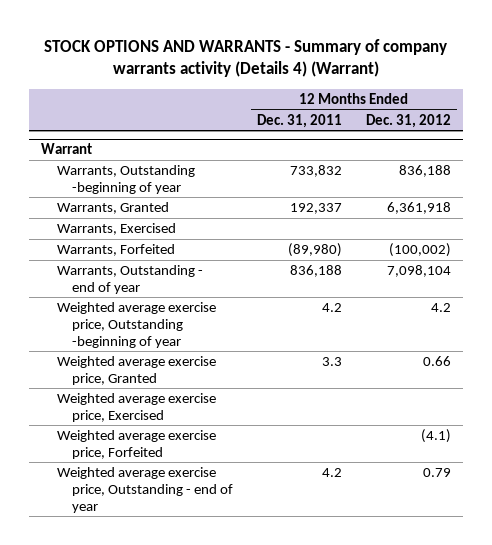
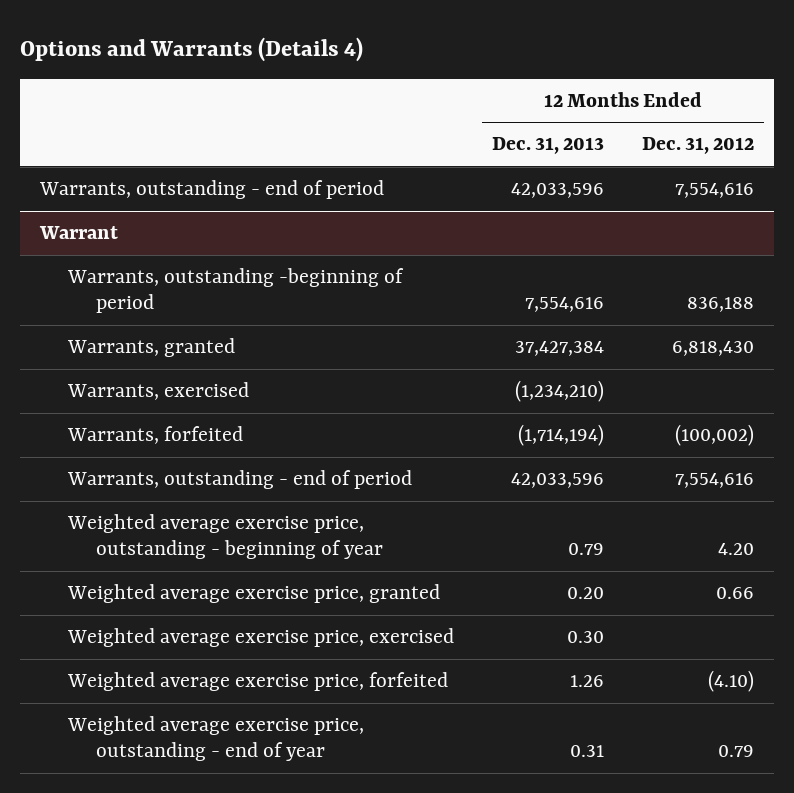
- STOCK OPTIONS AND WARRANTS - Summary of company warrants activity (Details 4) (Warrant)
+ Options and Warrants (Details 4)
- | 12 Months Ended Dec. 31, 2011 | 12 Months Ended Dec. 31, 2012
+ | 12 Months Ended Dec. 31, 2013 | 12 Months Ended Dec. 31, 2012
+ Warrants, outstanding - end of period | 42,033,596 | 7,554,616
@ Warrant
- Warrants, Outstanding -beginning of year | 733,832 | 836,188
- Warrants, Granted | 192,337 | 6,361,918
- Warrants, Exercised
- Warrants, Forfeited | (89,980) | (100,002)
- Warrants, Outstanding - end of year | 836,188 | 7,098,104
- Weighted average exercise price, Outstanding -beginning of year | 4.2 | 4.2
- Weighted average exercise price, Granted | 3.3 | 0.66
- Weighted average exercise price, Exercised
- Weighted average exercise price, Forfeited | | (4.1)
- Weighted average exercise price, Outstanding - end of year | 4.2 | 0.79
+ Warrants, outstanding -beginning of period | 7,554,616 | 836,188
+ Warrants, granted | 37,427,384 | 6,818,430
+ Warrants, exercised | (1,234,210) |
+ Warrants, forfeited | (1,714,194) | (100,002)
+ Warrants, outstanding - end of period | 42,033,596 | 7,554,616
+ Weighted average exercise price, outstanding - beginning of year | 0.79 | 4.20
+ Weighted average exercise price, granted | 0.20 | 0.66
+ Weighted average exercise price, exercised | 0.30 |
+ Weighted average exercise price, forfeited | 1.26 | (4.10)
+ Weighted average exercise price, outstanding - end of year | 0.31 | 0.79

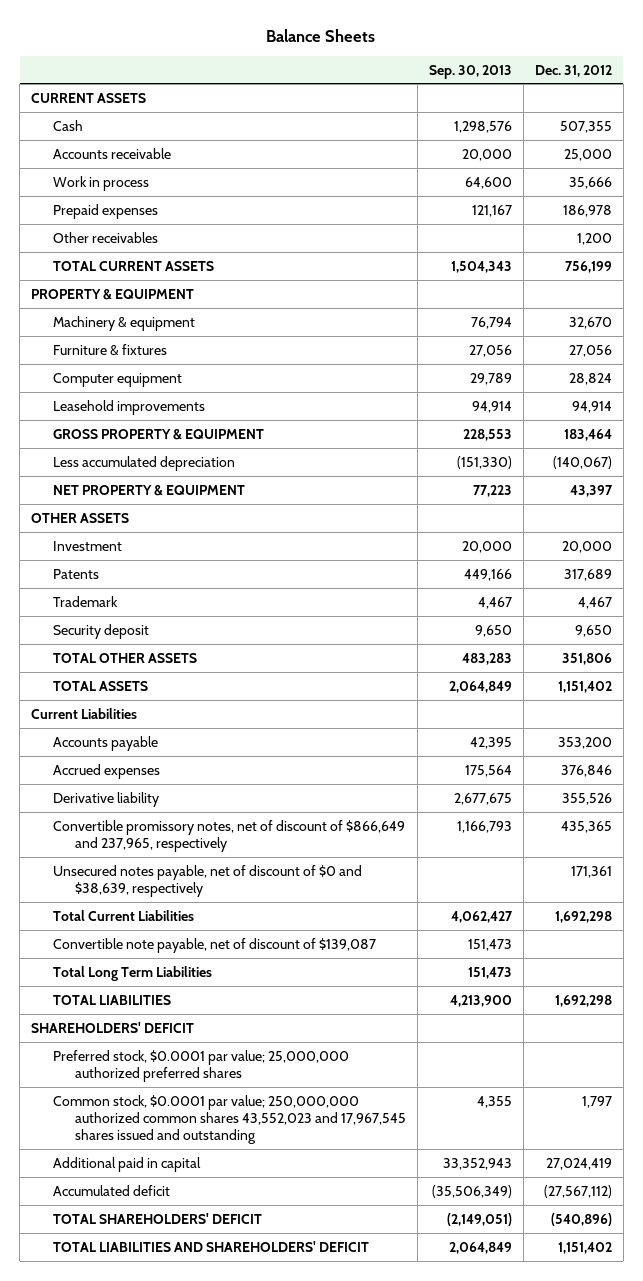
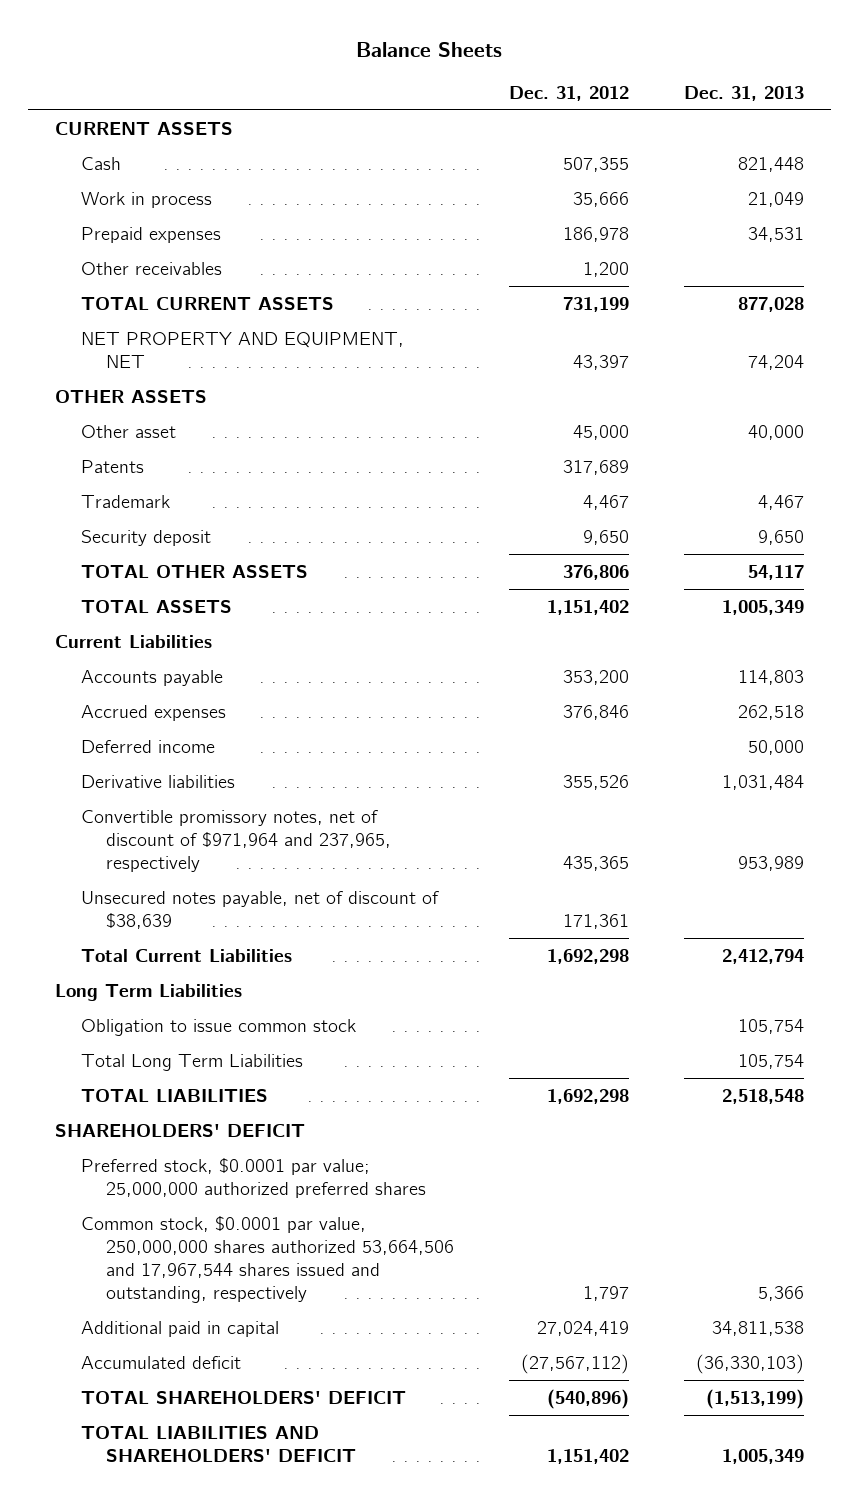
- | Sep. 30, 2013 | Dec. 31, 2012
+ | Dec. 31, 2012 | Dec. 31, 2013
- Accounts receivable | 20,000 | 25,000
- TOTAL CURRENT ASSETS | 1,504,343 | 756,199
- PROPERTY & EQUIPMENT
- Machinery & equipment | 76,794 | 32,670
- Furniture & fixtures | 27,056 | 27,056
- Computer equipment | 29,789 | 28,824
- Leasehold improvements | 94,914 | 94,914
- GROSS PROPERTY & EQUIPMENT | 228,553 | 183,464
- Less accumulated depreciation | (151,330) | (140,067)
- NET PROPERTY & EQUIPMENT | 77,223 | 43,397
+ TOTAL CURRENT ASSETS | 731,199 | 877,028
+ NET PROPERTY AND EQUIPMENT, NET | 43,397 | 74,204
- Investment | 20,000 | 20,000
+ Other asset | 45,000 | 40,000
- TOTAL OTHER ASSETS | 483,283 | 351,806
+ TOTAL OTHER ASSETS | 376,806 | 54,117
- Derivative liability | 2,677,675 | 355,526
- Convertible promissory notes, net of discount of $866,649 and 237,965, respectively | 1,166,793 | 435,365
- Unsecured notes payable, net of discount of $0 and $38,639, respectively | | 171,361
+ Deferred income | | 50,000
+ Derivative liabilities | 355,526 | 1,031,484
+ Convertible promissory notes, net of discount of $971,964 and 237,965, respectively | 435,365 | 953,989
+ Unsecured notes payable, net of discount of $38,639 | 171,361 |
- Convertible note payable, net of discount of $139,087 | 151,473 |
+ Long Term Liabilities
+ Obligation to issue common stock | | 105,754
- Common stock, $0.0001 par value; 250,000,000 authorized common shares 43,552,023 and 17,967,545 shares issued and outstanding | 4,355 | 1,797
+ Common stock, $0.0001 par value, 250,000,000 shares authorized 53,664,506 and 17,967,544 shares issued and outstanding, respectively | 1,797 | 5,366

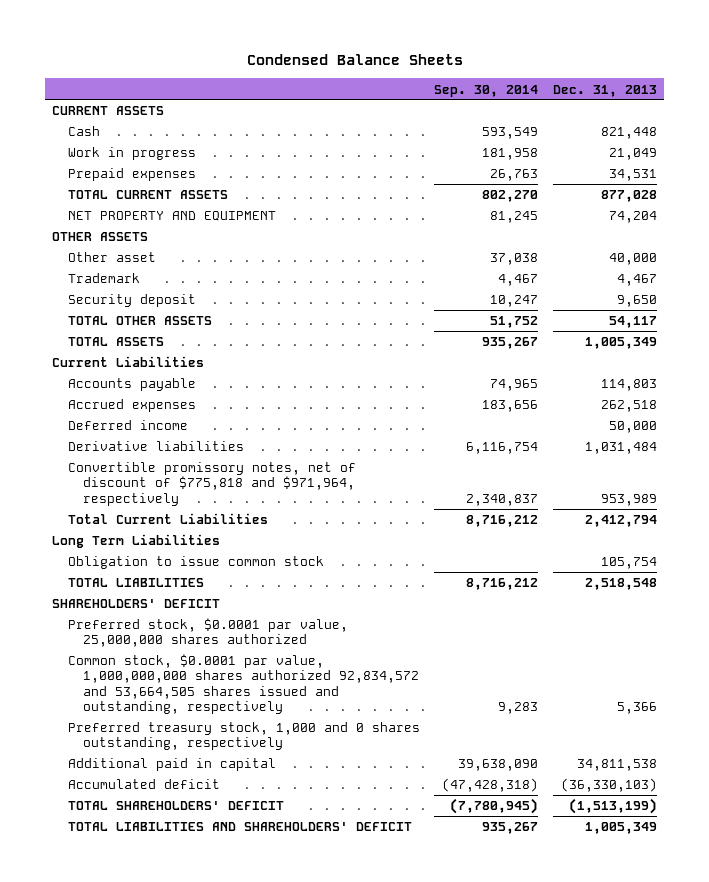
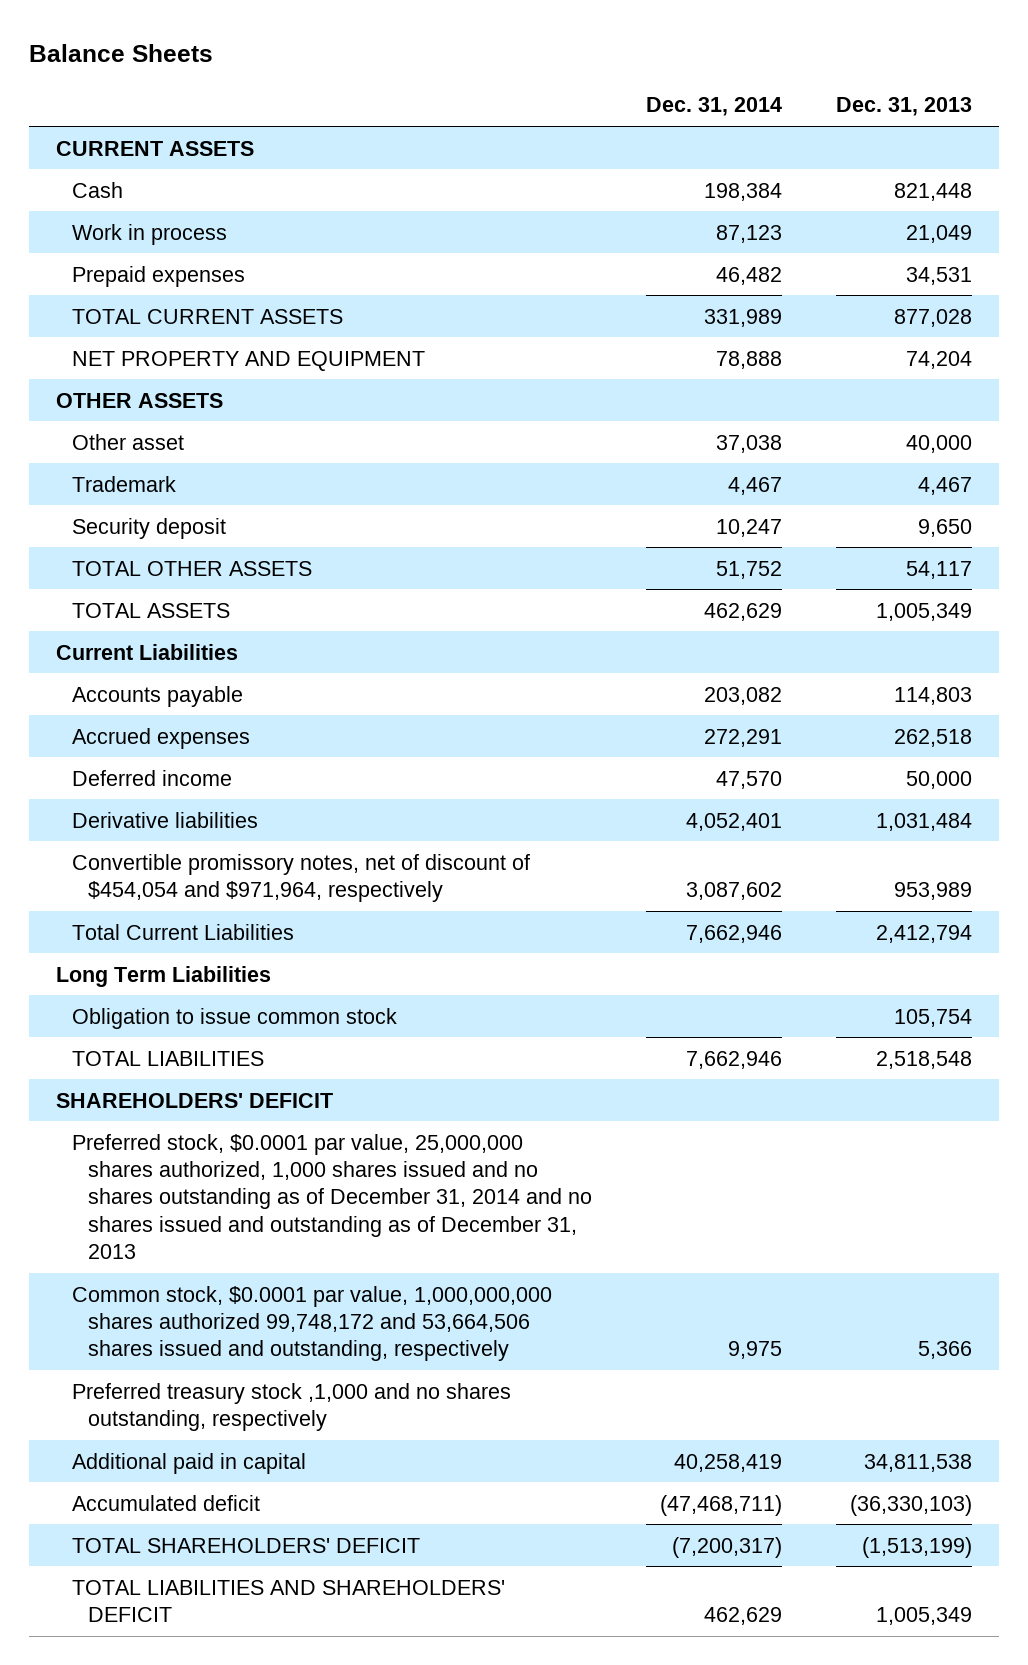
- Condensed Balance Sheets
+ Balance Sheets
- | Sep. 30, 2014 | Dec. 31, 2013
+ | Dec. 31, 2014 | Dec. 31, 2013
- Work in progress | 181,958 | 21,049
+ Work in process | 87,123 | 21,049
- Convertible promissory notes, net of discount of $775,818 and $971,964, respectively | 2,340,837 | 953,989
+ Convertible promissory notes, net of discount of $454,054 and $971,964, respectively | 3,087,602 | 953,989
- Preferred stock, $0.0001 par value, 25,000,000 shares authorized
- Common stock, $0.0001 par value, 1,000,000,000 shares authorized 92,834,572 and 53,664,505 shares issued and outstanding, respectively | 9,283 | 5,366
- Preferred treasury stock, 1,000 and 0 shares outstanding, respectively
+ Preferred stock, $0.0001 par value, 25,000,000 shares authorized, 1,000 shares issued and no shares outstanding as of December 31, 2014 and no shares issued and outstanding as of December 31, 2013
+ Common stock, $0.0001 par value, 1,000,000,000 shares authorized 99,748,172 and 53,664,506 shares issued and outstanding, respectively | 9,975 | 5,366
+ Preferred treasury stock ,1,000 and no shares outstanding, respectively

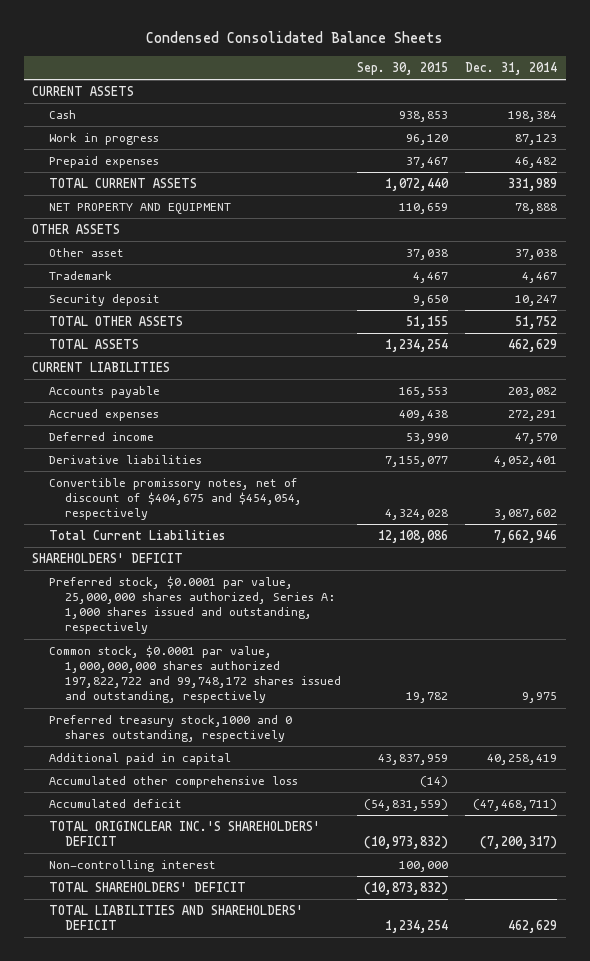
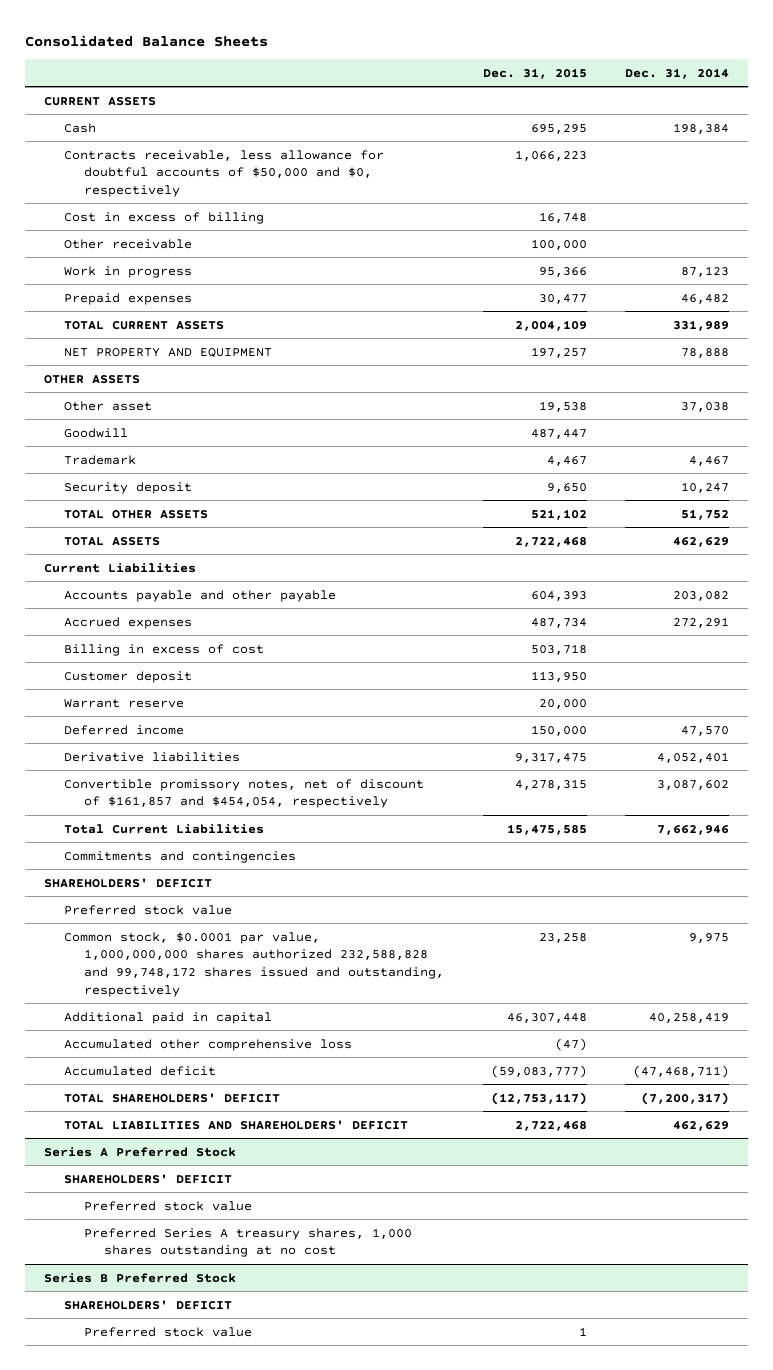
- Condensed Consolidated Balance Sheets
+ Consolidated Balance Sheets
- | Sep. 30, 2015 | Dec. 31, 2014
+ | Dec. 31, 2015 | Dec. 31, 2014
+ Contracts receivable, less allowance for doubtful accounts of $50,000 and $0, respectively | 1,066,223 |
+ Cost in excess of billing | 16,748 |
+ Other receivable | 100,000 |
+ Goodwill | 487,447 |
- CURRENT LIABILITIES
- Accounts payable | 165,553 | 203,082
+ Current Liabilities
+ Accounts payable and other payable | 604,393 | 203,082
+ Billing in excess of cost | 503,718 |
+ Customer deposit | 113,950 |
+ Warrant reserve | 20,000 |
- Convertible promissory notes, net of discount of $404,675 and $454,054, respectively | 4,324,028 | 3,087,602
+ Convertible promissory notes, net of discount of $161,857 and $454,054, respectively | 4,278,315 | 3,087,602
+ Commitments and contingencies
- Preferred stock, $0.0001 par value, 25,000,000 shares authorized, Series A: 1,000 shares issued and outstanding, respectively
- Common stock, $0.0001 par value, 1,000,000,000 shares authorized 197,822,722 and 99,748,172 shares issued and outstanding, respectively | 19,782 | 9,975
- Preferred treasury stock,1000 and 0 shares outstanding, respectively
+ Preferred stock value
+ Common stock, $0.0001 par value, 1,000,000,000 shares authorized 232,588,828 and 99,748,172 shares issued and outstanding, respectively | 23,258 | 9,975
- TOTAL ORIGINCLEAR INC.'S SHAREHOLDERS' DEFICIT | (10,973,832) | (7,200,317)
- Non-controlling interest | 100,000 |
- TOTAL SHAREHOLDERS' DEFICIT | (10,873,832) |
+ TOTAL SHAREHOLDERS' DEFICIT | (12,753,117) | (7,200,317)
+ Series A Preferred Stock
+ SHAREHOLDERS' DEFICIT
+ Preferred stock value
+ Preferred Series A treasury shares, 1,000 shares outstanding at no cost
+ Series B Preferred Stock
+ SHAREHOLDERS' DEFICIT
+ Preferred stock value | 1 |

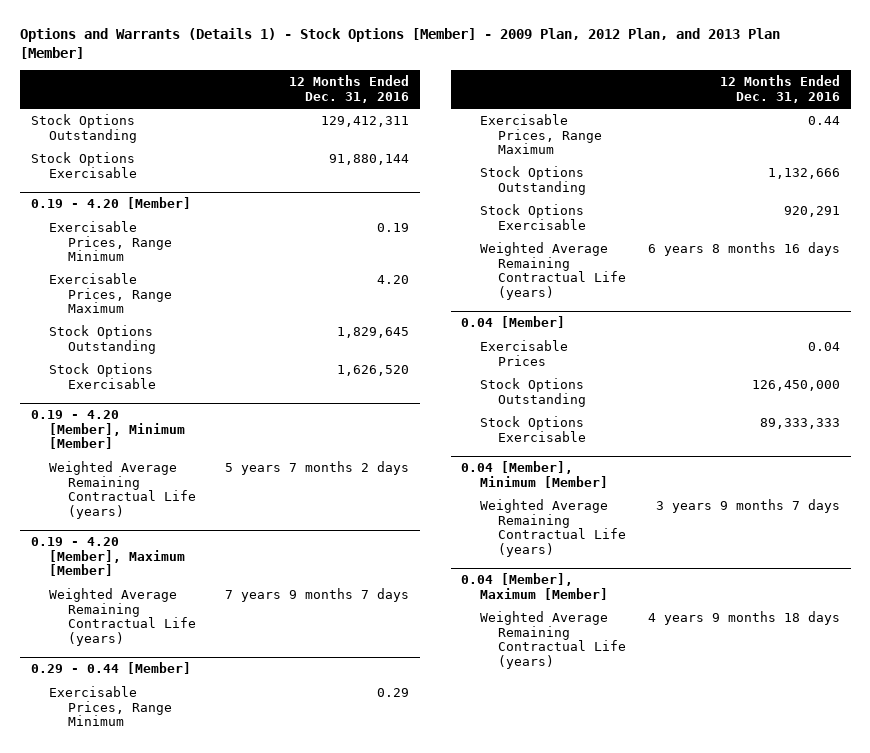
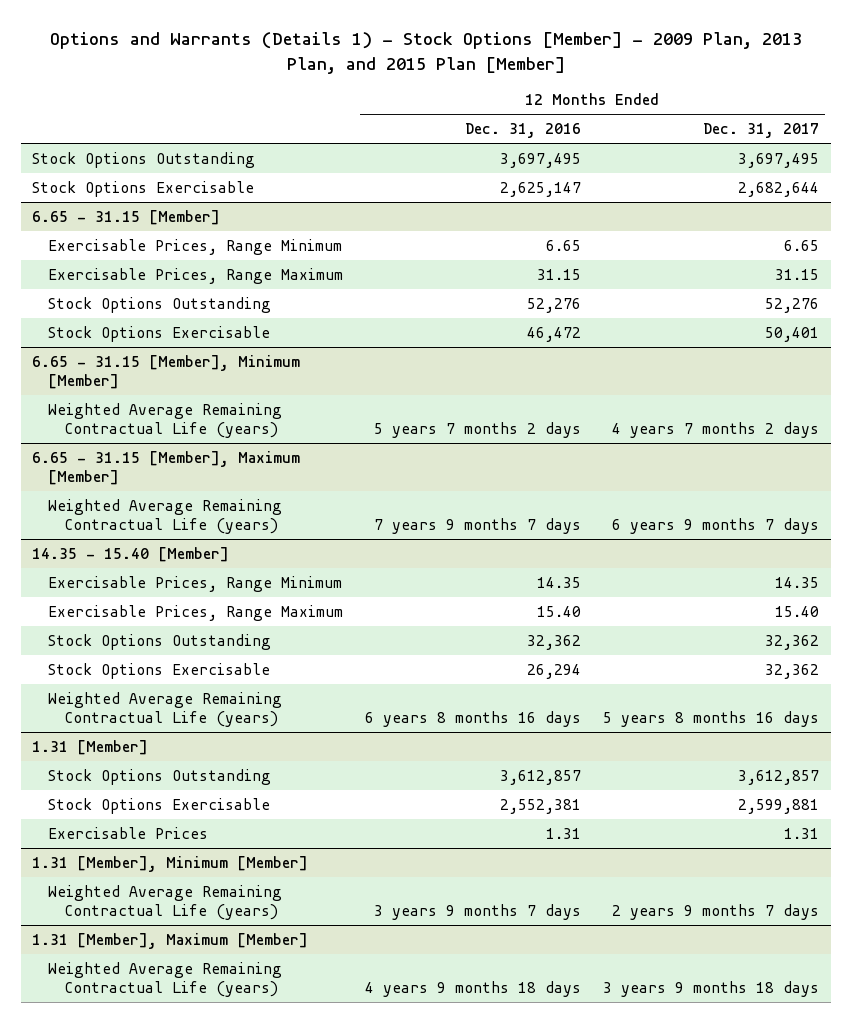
- Options and Warrants (Details 1) - Stock Options [Member] - 2009 Plan, 2012 Plan, and 2013 Plan [Member]
+ Options and Warrants (Details 1) - Stock Options [Member] - 2009 Plan, 2013 Plan, and 2015 Plan [Member]
- | 12 Months Ended Dec. 31, 2016
+ | 12 Months Ended Dec. 31, 2016 | 12 Months Ended Dec. 31, 2017
- Stock Options Outstanding | 129,412,311
- Stock Options Exercisable | 91,880,144
- 0.19 - 4.20 [Member]
- Exercisable Prices, Range Minimum | 0.19
- Exercisable Prices, Range Maximum | 4.20
- Stock Options Outstanding | 1,829,645
- Stock Options Exercisable | 1,626,520
- 0.19 - 4.20 [Member], Minimum [Member]
+ Stock Options Outstanding | 3,697,495 | 3,697,495
+ Stock Options Exercisable | 2,625,147 | 2,682,644
+ 6.65 - 31.15 [Member]
+ Exercisable Prices, Range Minimum | 6.65 | 6.65
+ Exercisable Prices, Range Maximum | 31.15 | 31.15
+ Stock Options Outstanding | 52,276 | 52,276
+ Stock Options Exercisable | 46,472 | 50,401
+ 6.65 - 31.15 [Member], Minimum [Member]
- 0.19 - 4.20 [Member], Maximum [Member]
+ 6.65 - 31.15 [Member], Maximum [Member]
- 0.29 - 0.44 [Member]
- Exercisable Prices, Range Minimum | 0.29
- Exercisable Prices, Range Maximum | 0.44
- Stock Options Outstanding | 1,132,666
- Stock Options Exercisable | 920,291
+ 14.35 - 15.40 [Member]
+ Exercisable Prices, Range Minimum | 14.35 | 14.35
+ Exercisable Prices, Range Maximum | 15.40 | 15.40
+ Stock Options Outstanding | 32,362 | 32,362
+ Stock Options Exercisable | 26,294 | 32,362
- 0.04 [Member]
- Exercisable Prices | 0.04
- Stock Options Outstanding | 126,450,000
- Stock Options Exercisable | 89,333,333
- 0.04 [Member], Minimum [Member]
+ 1.31 [Member]
+ Stock Options Outstanding | 3,612,857 | 3,612,857
+ Stock Options Exercisable | 2,552,381 | 2,599,881
+ Exercisable Prices | 1.31 | 1.31
+ 1.31 [Member], Minimum [Member]
- 0.04 [Member], Maximum [Member]
+ 1.31 [Member], Maximum [Member]

